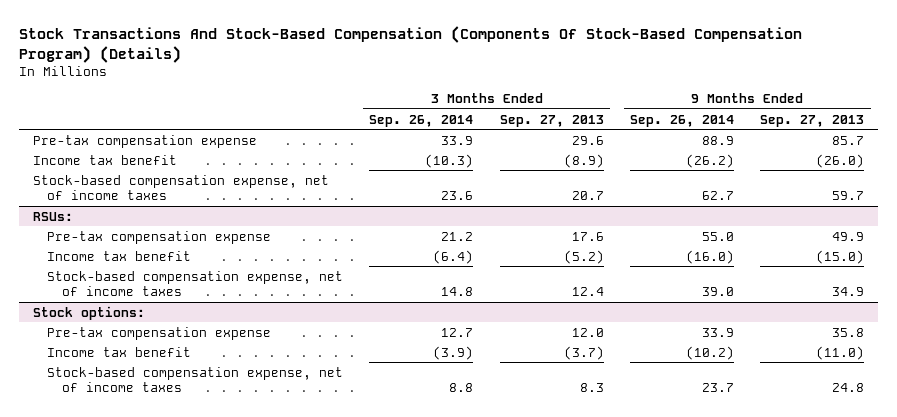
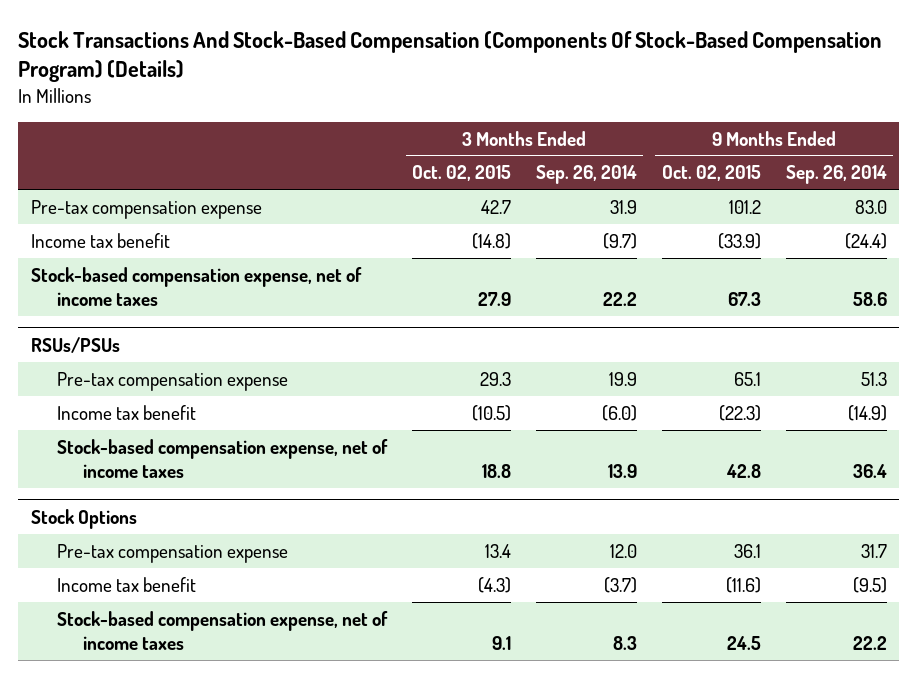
- | 3 Months Ended Sep. 26, 2014 | 3 Months Ended Sep. 27, 2013 | 9 Months Ended Sep. 26, 2014 | 9 Months Ended Sep. 27, 2013
+ | 3 Months Ended Oct. 02, 2015 | 3 Months Ended Sep. 26, 2014 | 9 Months Ended Oct. 02, 2015 | 9 Months Ended Sep. 26, 2014
- Pre-tax compensation expense | 33.9 | 29.6 | 88.9 | 85.7
- Income tax benefit | (10.3) | (8.9) | (26.2) | (26.0)
- Stock-based compensation expense, net of income taxes | 23.6 | 20.7 | 62.7 | 59.7
- RSUs:
- Pre-tax compensation expense | 21.2 | 17.6 | 55.0 | 49.9
- Income tax benefit | (6.4) | (5.2) | (16.0) | (15.0)
- Stock-based compensation expense, net of income taxes | 14.8 | 12.4 | 39.0 | 34.9
- Stock options:
- Pre-tax compensation expense | 12.7 | 12.0 | 33.9 | 35.8
- Income tax benefit | (3.9) | (3.7) | (10.2) | (11.0)
- Stock-based compensation expense, net of income taxes | 8.8 | 8.3 | 23.7 | 24.8
+ Pre-tax compensation expense | 42.7 | 31.9 | 101.2 | 83.0
+ Income tax benefit | (14.8) | (9.7) | (33.9) | (24.4)
+ Stock-based compensation expense, net of income taxes | 27.9 | 22.2 | 67.3 | 58.6
+ RSUs/PSUs
+ Pre-tax compensation expense | 29.3 | 19.9 | 65.1 | 51.3
+ Income tax benefit | (10.5) | (6.0) | (22.3) | (14.9)
+ Stock-based compensation expense, net of income taxes | 18.8 | 13.9 | 42.8 | 36.4
+ Stock Options
+ Pre-tax compensation expense | 13.4 | 12.0 | 36.1 | 31.7
+ Income tax benefit | (4.3) | (3.7) | (11.6) | (9.5)
+ Stock-based compensation expense, net of income taxes | 9.1 | 8.3 | 24.5 | 22.2

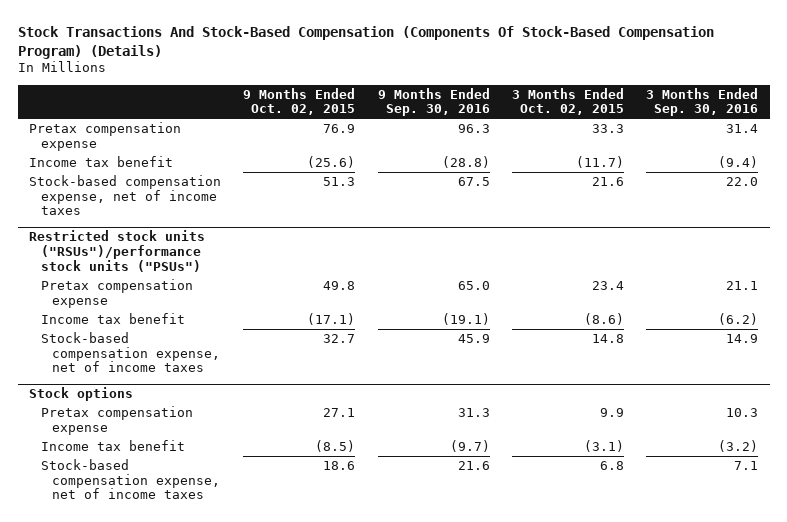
- | 3 Months Ended Oct. 02, 2015 | 3 Months Ended Sep. 26, 2014 | 9 Months Ended Oct. 02, 2015 | 9 Months Ended Sep. 26, 2014
+ | 9 Months Ended Oct. 02, 2015 | 9 Months Ended Sep. 30, 2016 | 3 Months Ended Oct. 02, 2015 | 3 Months Ended Sep. 30, 2016
- Pre-tax compensation expense | 42.7 | 31.9 | 101.2 | 83.0
- Income tax benefit | (14.8) | (9.7) | (33.9) | (24.4)
- Stock-based compensation expense, net of income taxes | 27.9 | 22.2 | 67.3 | 58.6
- RSUs/PSUs
- Pre-tax compensation expense | 29.3 | 19.9 | 65.1 | 51.3
- Income tax benefit | (10.5) | (6.0) | (22.3) | (14.9)
- Stock-based compensation expense, net of income taxes | 18.8 | 13.9 | 42.8 | 36.4
- Stock Options
- Pre-tax compensation expense | 13.4 | 12.0 | 36.1 | 31.7
- Income tax benefit | (4.3) | (3.7) | (11.6) | (9.5)
- Stock-based compensation expense, net of income taxes | 9.1 | 8.3 | 24.5 | 22.2
+ Pretax compensation expense | 76.9 | 96.3 | 33.3 | 31.4
+ Income tax benefit | (25.6) | (28.8) | (11.7) | (9.4)
+ Stock-based compensation expense, net of income taxes | 51.3 | 67.5 | 21.6 | 22.0
+ Restricted stock units ("RSUs")/performance stock units ("PSUs")
+ Pretax compensation expense | 49.8 | 65.0 | 23.4 | 21.1
+ Income tax benefit | (17.1) | (19.1) | (8.6) | (6.2)
+ Stock-based compensation expense, net of income taxes | 32.7 | 45.9 | 14.8 | 14.9
+ Stock options
+ Pretax compensation expense | 27.1 | 31.3 | 9.9 | 10.3
+ Income tax benefit | (8.5) | (9.7) | (3.1) | (3.2)
+ Stock-based compensation expense, net of income taxes | 18.6 | 21.6 | 6.8 | 7.1

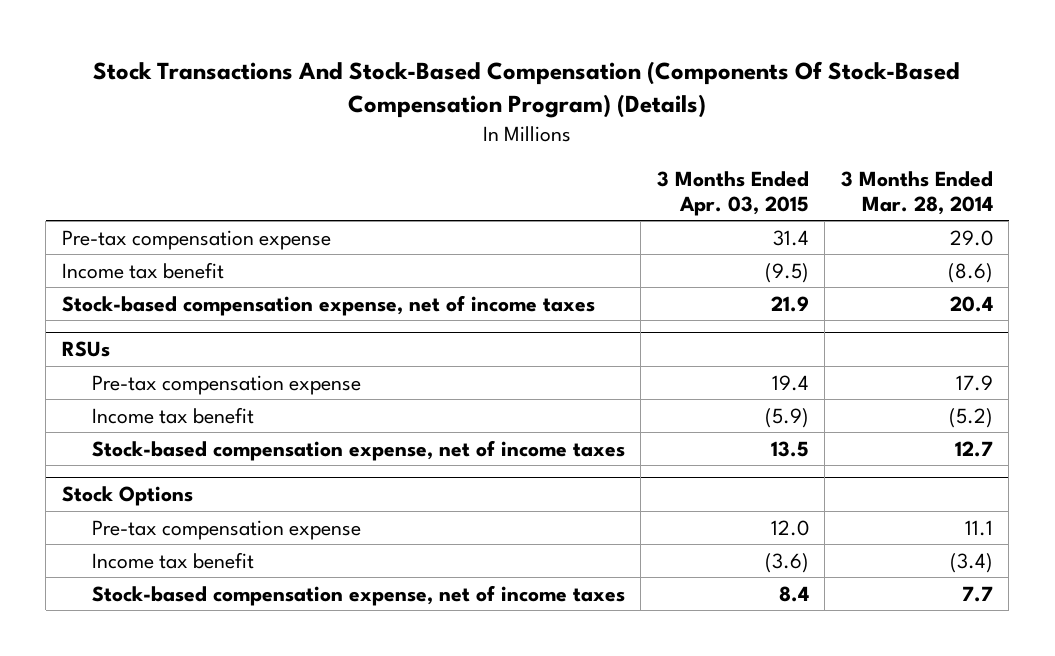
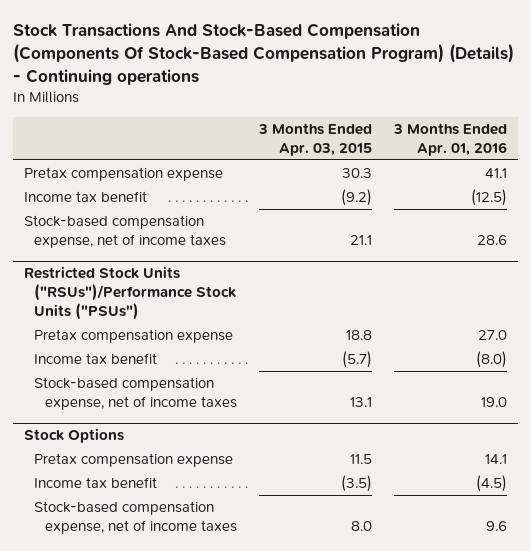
- Stock Transactions And Stock-Based Compensation (Components Of Stock-Based Compensation Program) (Details)
+ Stock Transactions And Stock-Based Compensation (Components Of Stock-Based Compensation Program) (Details) - Continuing operations
- | 3 Months Ended Apr. 03, 2015 | 3 Months Ended Mar. 28, 2014
+ | 3 Months Ended Apr. 03, 2015 | 3 Months Ended Apr. 01, 2016
- Pre-tax compensation expense | 31.4 | 29.0
- Income tax benefit | (9.5) | (8.6)
- Stock-based compensation expense, net of income taxes | 21.9 | 20.4
- RSUs
- Pre-tax compensation expense | 19.4 | 17.9
- Income tax benefit | (5.9) | (5.2)
- Stock-based compensation expense, net of income taxes | 13.5 | 12.7
+ Pretax compensation expense | 30.3 | 41.1
+ Income tax benefit | (9.2) | (12.5)
+ Stock-based compensation expense, net of income taxes | 21.1 | 28.6
+ Restricted Stock Units ("RSUs")/Performance Stock Units ("PSUs")
+ Pretax compensation expense | 18.8 | 27.0
+ Income tax benefit | (5.7) | (8.0)
+ Stock-based compensation expense, net of income taxes | 13.1 | 19.0
@ Stock Options
- Pre-tax compensation expense | 12.0 | 11.1
- Income tax benefit | (3.6) | (3.4)
- Stock-based compensation expense, net of income taxes | 8.4 | 7.7
+ Pretax compensation expense | 11.5 | 14.1
+ Income tax benefit | (3.5) | (4.5)
+ Stock-based compensation expense, net of income taxes | 8.0 | 9.6

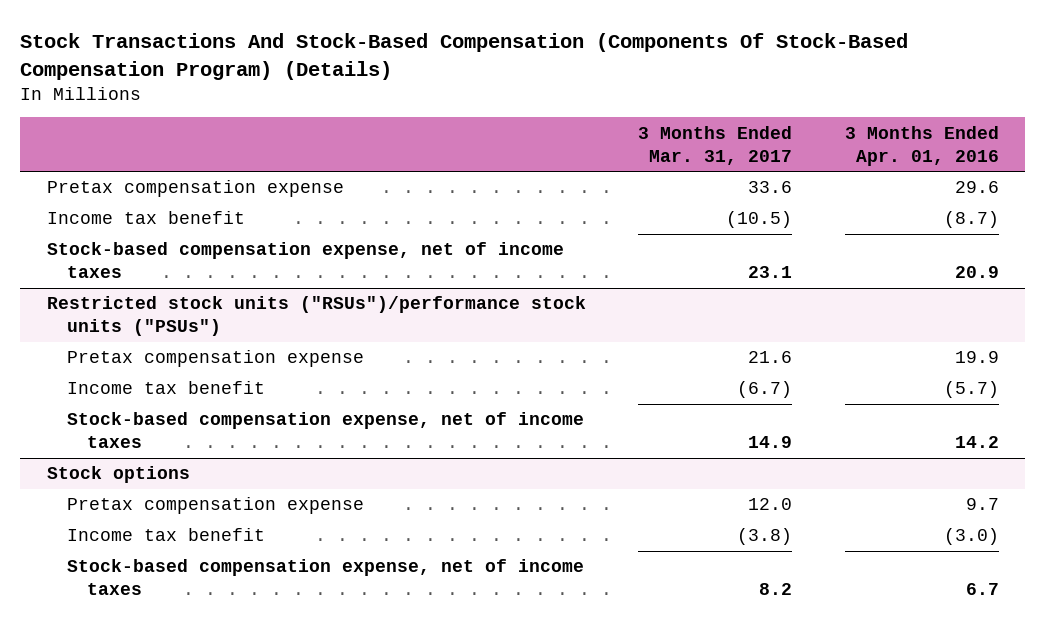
- Stock Transactions And Stock-Based Compensation (Components Of Stock-Based Compensation Program) (Details) - Continuing operations
+ Stock Transactions And Stock-Based Compensation (Components Of Stock-Based Compensation Program) (Details)
- | 3 Months Ended Apr. 03, 2015 | 3 Months Ended Apr. 01, 2016
+ | 3 Months Ended Mar. 31, 2017 | 3 Months Ended Apr. 01, 2016
- Pretax compensation expense | 30.3 | 41.1
- Income tax benefit | (9.2) | (12.5)
- Stock-based compensation expense, net of income taxes | 21.1 | 28.6
- Restricted Stock Units ("RSUs")/Performance Stock Units ("PSUs")
- Pretax compensation expense | 18.8 | 27.0
- Income tax benefit | (5.7) | (8.0)
- Stock-based compensation expense, net of income taxes | 13.1 | 19.0
- Stock Options
- Pretax compensation expense | 11.5 | 14.1
- Income tax benefit | (3.5) | (4.5)
- Stock-based compensation expense, net of income taxes | 8.0 | 9.6
+ Pretax compensation expense | 33.6 | 29.6
+ Income tax benefit | (10.5) | (8.7)
+ Stock-based compensation expense, net of income taxes | 23.1 | 20.9
+ Restricted stock units ("RSUs")/performance stock units ("PSUs")
+ Pretax compensation expense | 21.6 | 19.9
+ Income tax benefit | (6.7) | (5.7)
+ Stock-based compensation expense, net of income taxes | 14.9 | 14.2
+ Stock options
+ Pretax compensation expense | 12.0 | 9.7
+ Income tax benefit | (3.8) | (3.0)
+ Stock-based compensation expense, net of income taxes | 8.2 | 6.7

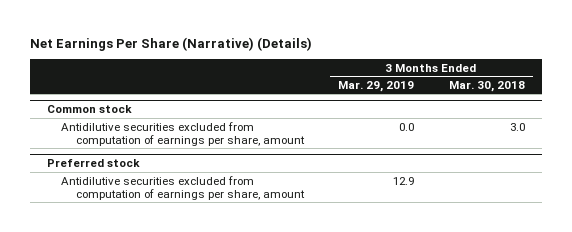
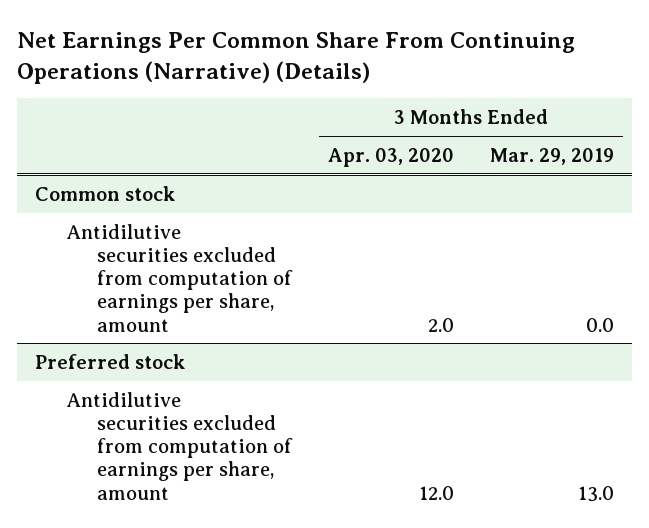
- Net Earnings Per Share (Narrative) (Details)
+ Net Earnings Per Common Share From Continuing Operations (Narrative) (Details)
- | 3 Months Ended Mar. 29, 2019 | 3 Months Ended Mar. 30, 2018
+ | 3 Months Ended Apr. 03, 2020 | 3 Months Ended Mar. 29, 2019
@ Preferred stock
- Antidilutive securities excluded from computation of earnings per share, amount | 12.9 |
+ Antidilutive securities excluded from computation of earnings per share, amount | 12.0 | 13.0

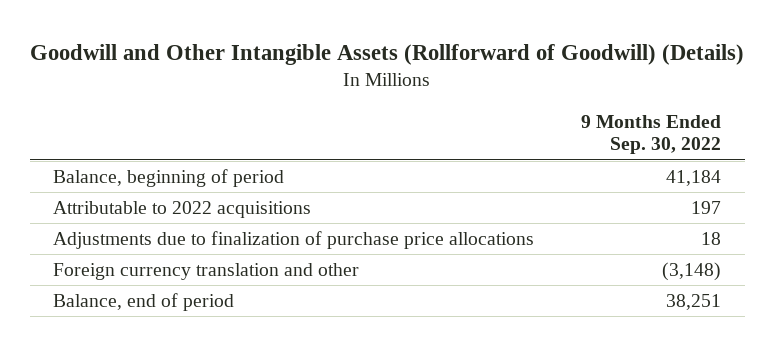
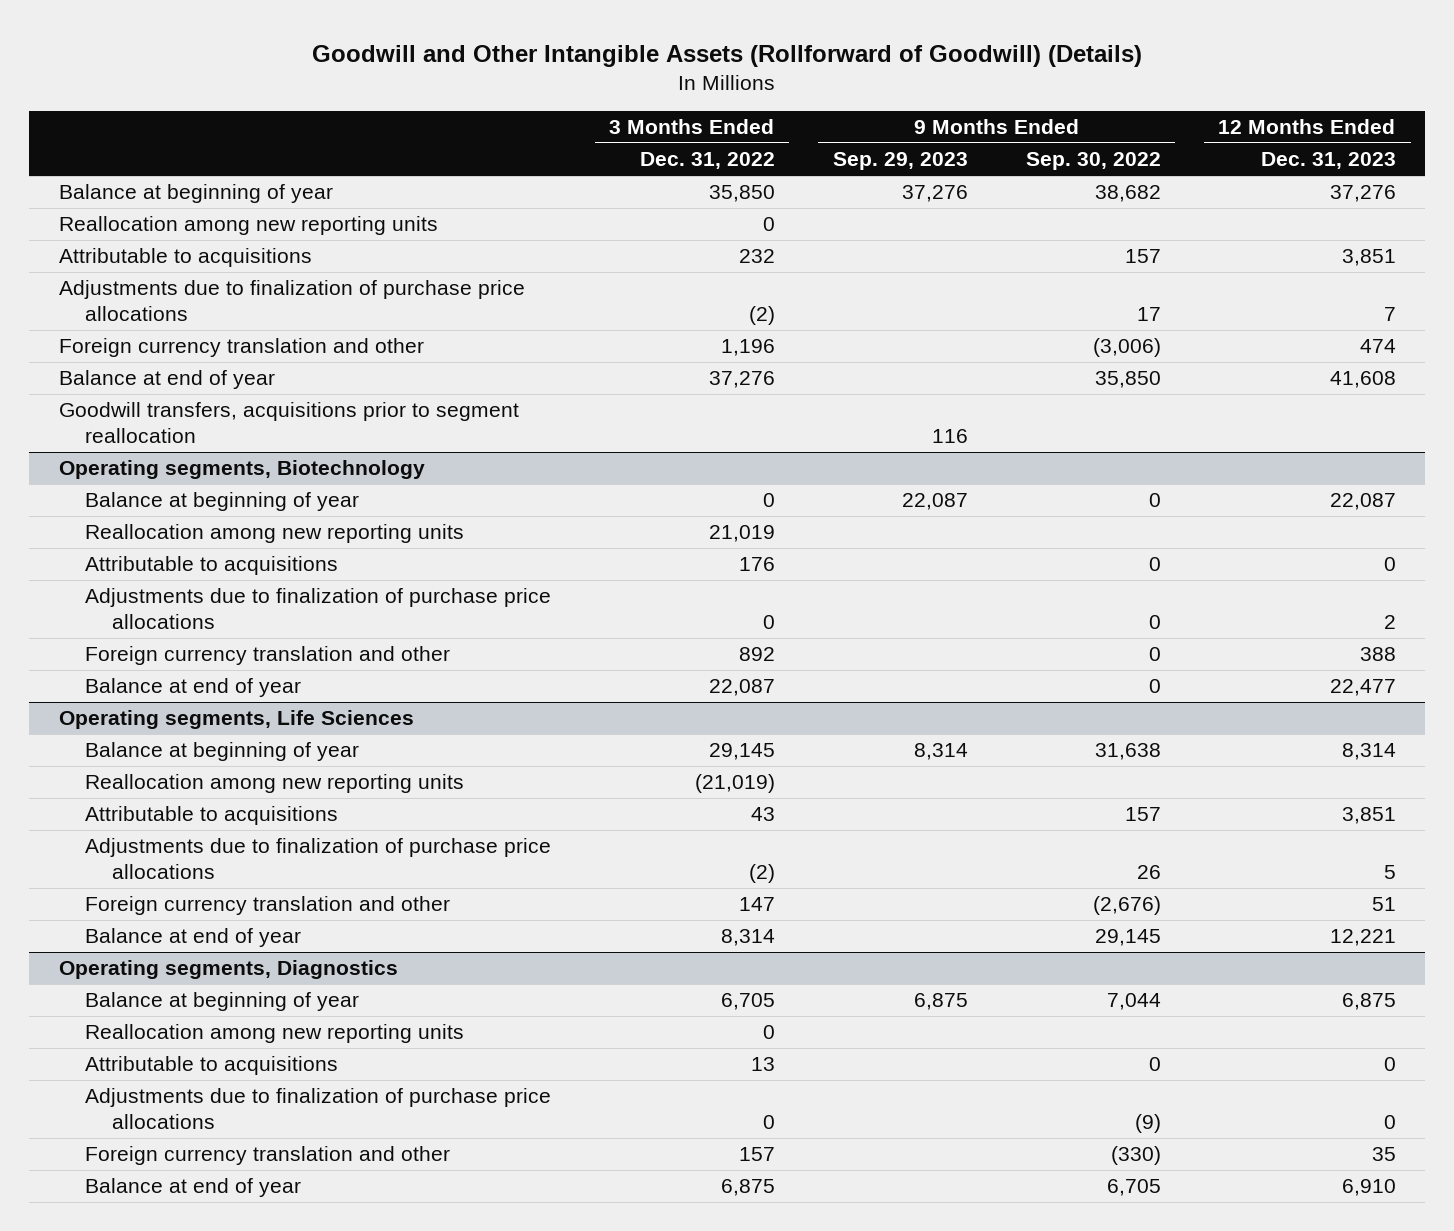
- | 9 Months Ended Sep. 30, 2022
+ | 3 Months Ended Dec. 31, 2022 | 9 Months Ended Sep. 29, 2023 | 9 Months Ended Sep. 30, 2022 | 12 Months Ended Dec. 31, 2023
- Balance, beginning of period | 41,184
- Attributable to 2022 acquisitions | 197
- Adjustments due to finalization of purchase price allocations | 18
- Foreign currency translation and other | (3,148)
- Balance, end of period | 38,251
+ Balance at beginning of year | 35,850 | 37,276 | 38,682 | 37,276
+ Reallocation among new reporting units | 0 | | |
+ Attributable to acquisitions | 232 | | 157 | 3,851
+ Adjustments due to finalization of purchase price allocations | (2) | | 17 | 7
+ Foreign currency translation and other | 1,196 | | (3,006) | 474
+ Balance at end of year | 37,276 | | 35,850 | 41,608
+ Goodwill transfers, acquisitions prior to segment reallocation | | 116 | |
+ Operating segments, Biotechnology
+ Balance at beginning of year | 0 | 22,087 | 0 | 22,087
+ Reallocation among new reporting units | 21,019 | | |
+ Attributable to acquisitions | 176 | | 0 | 0
+ Adjustments due to finalization of purchase price allocations | 0 | | 0 | 2
+ Foreign currency translation and other | 892 | | 0 | 388
+ Balance at end of year | 22,087 | | 0 | 22,477
+ Operating segments, Life Sciences
+ Balance at beginning of year | 29,145 | 8,314 | 31,638 | 8,314
+ Reallocation among new reporting units | (21,019) | | |
+ Attributable to acquisitions | 43 | | 157 | 3,851
+ Adjustments due to finalization of purchase price allocations | (2) | | 26 | 5
+ Foreign currency translation and other | 147 | | (2,676) | 51
+ Balance at end of year | 8,314 | | 29,145 | 12,221
+ Operating segments, Diagnostics
+ Balance at beginning of year | 6,705 | 6,875 | 7,044 | 6,875
+ Reallocation among new reporting units | 0 | | |
+ Attributable to acquisitions | 13 | | 0 | 0
+ Adjustments due to finalization of purchase price allocations | 0 | | (9) | 0
+ Foreign currency translation and other | 157 | | (330) | 35
+ Balance at end of year | 6,875 | | 6,705 | 6,910

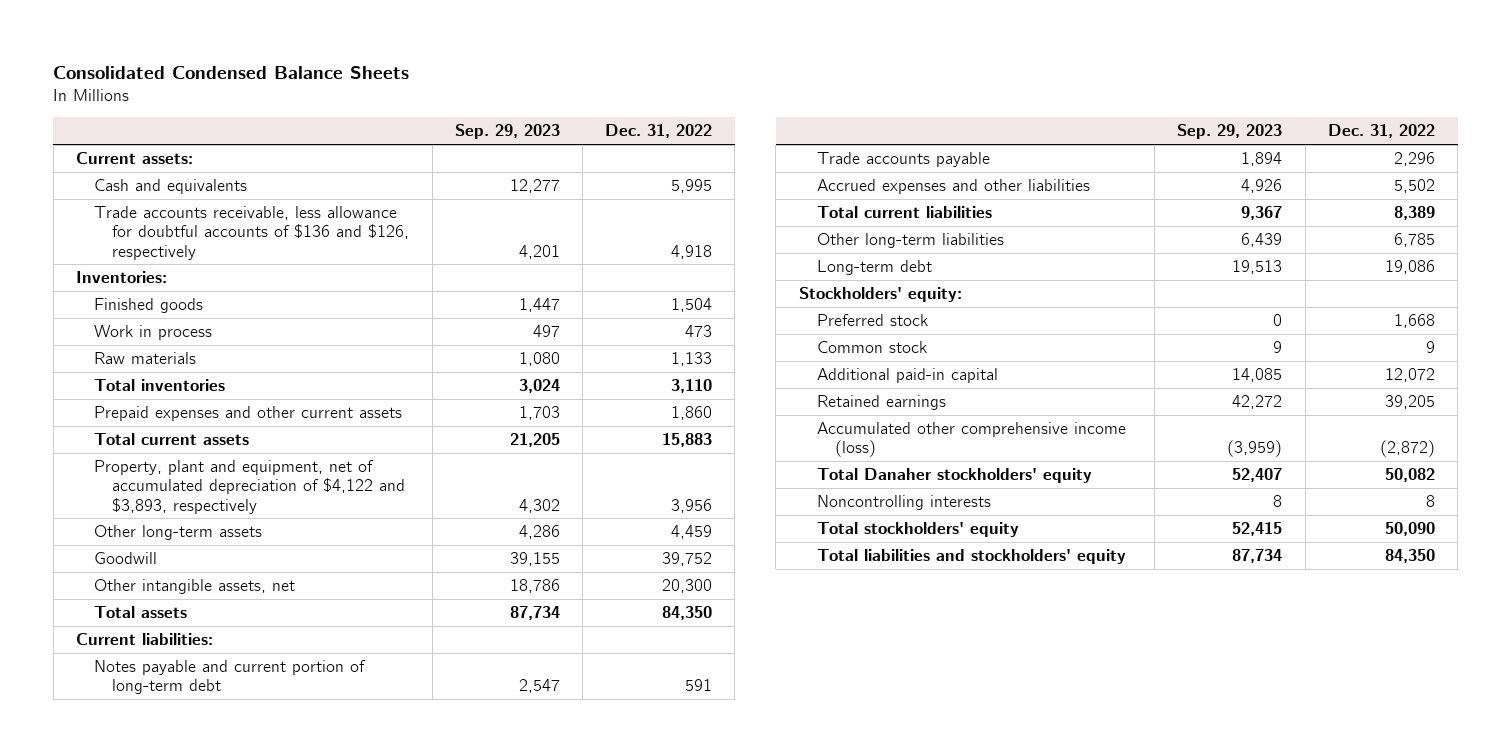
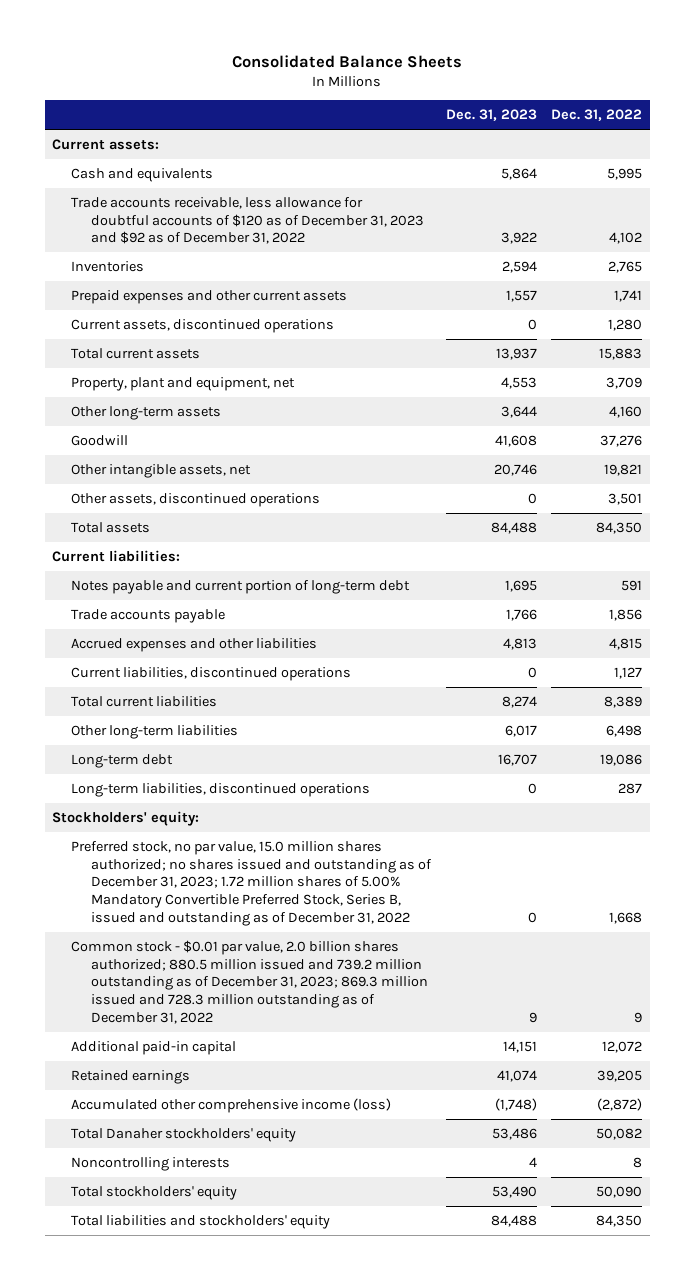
- Consolidated Condensed Balance Sheets
+ Consolidated Balance Sheets
- | Sep. 29, 2023 | Dec. 31, 2022
+ | Dec. 31, 2023 | Dec. 31, 2022
- Trade accounts receivable, less allowance for doubtful accounts of $136 and $126, respectively | 4,201 | 4,918
- Inventories:
- Finished goods | 1,447 | 1,504
- Work in process | 497 | 473
- Raw materials | 1,080 | 1,133
- Total inventories | 3,024 | 3,110
- Prepaid expenses and other current assets | 1,703 | 1,860
+ Trade accounts receivable, less allowance for doubtful accounts of $120 as of December 31, 2023 and $92 as of December 31, 2022 | 3,922 | 4,102
+ Inventories | 2,594 | 2,765
+ Prepaid expenses and other current assets | 1,557 | 1,741
+ Current assets, discontinued operations | 0 | 1,280
- Property, plant and equipment, net of accumulated depreciation of $4,122 and $3,893, respectively | 4,302 | 3,956
- Other long-term assets | 4,286 | 4,459
- Goodwill | 39,155 | 39,752
- Other intangible assets, net | 18,786 | 20,300
+ Property, plant and equipment, net | 4,553 | 3,709
+ Other long-term assets | 3,644 | 4,160
+ Goodwill | 41,608 | 37,276
+ Other intangible assets, net | 20,746 | 19,821
+ Other assets, discontinued operations | 0 | 3,501
- Trade accounts payable | 1,894 | 2,296
- Accrued expenses and other liabilities | 4,926 | 5,502
+ Trade accounts payable | 1,766 | 1,856
+ Accrued expenses and other liabilities | 4,813 | 4,815
+ Current liabilities, discontinued operations | 0 | 1,127
- Other long-term liabilities | 6,439 | 6,785
+ Other long-term liabilities | 6,017 | 6,498
+ Long-term liabilities, discontinued operations | 0 | 287
- Preferred stock | 0 | 1,668
- Common stock | 9 | 9
+ Preferred stock, no par value, 15.0 million shares authorized; no shares issued and outstanding as of December 31, 2023; 1.72 million shares of 5.00% Mandatory Convertible Preferred Stock, Series B, issued and outstanding as of December 31, 2022 | 0 | 1,668
+ Common stock - $0.01 par value, 2.0 billion shares authorized; 880.5 million issued and 739.2 million outstanding as of December 31, 2023; 869.3 million issued and 728.3 million outstanding as of December 31, 2022 | 9 | 9

